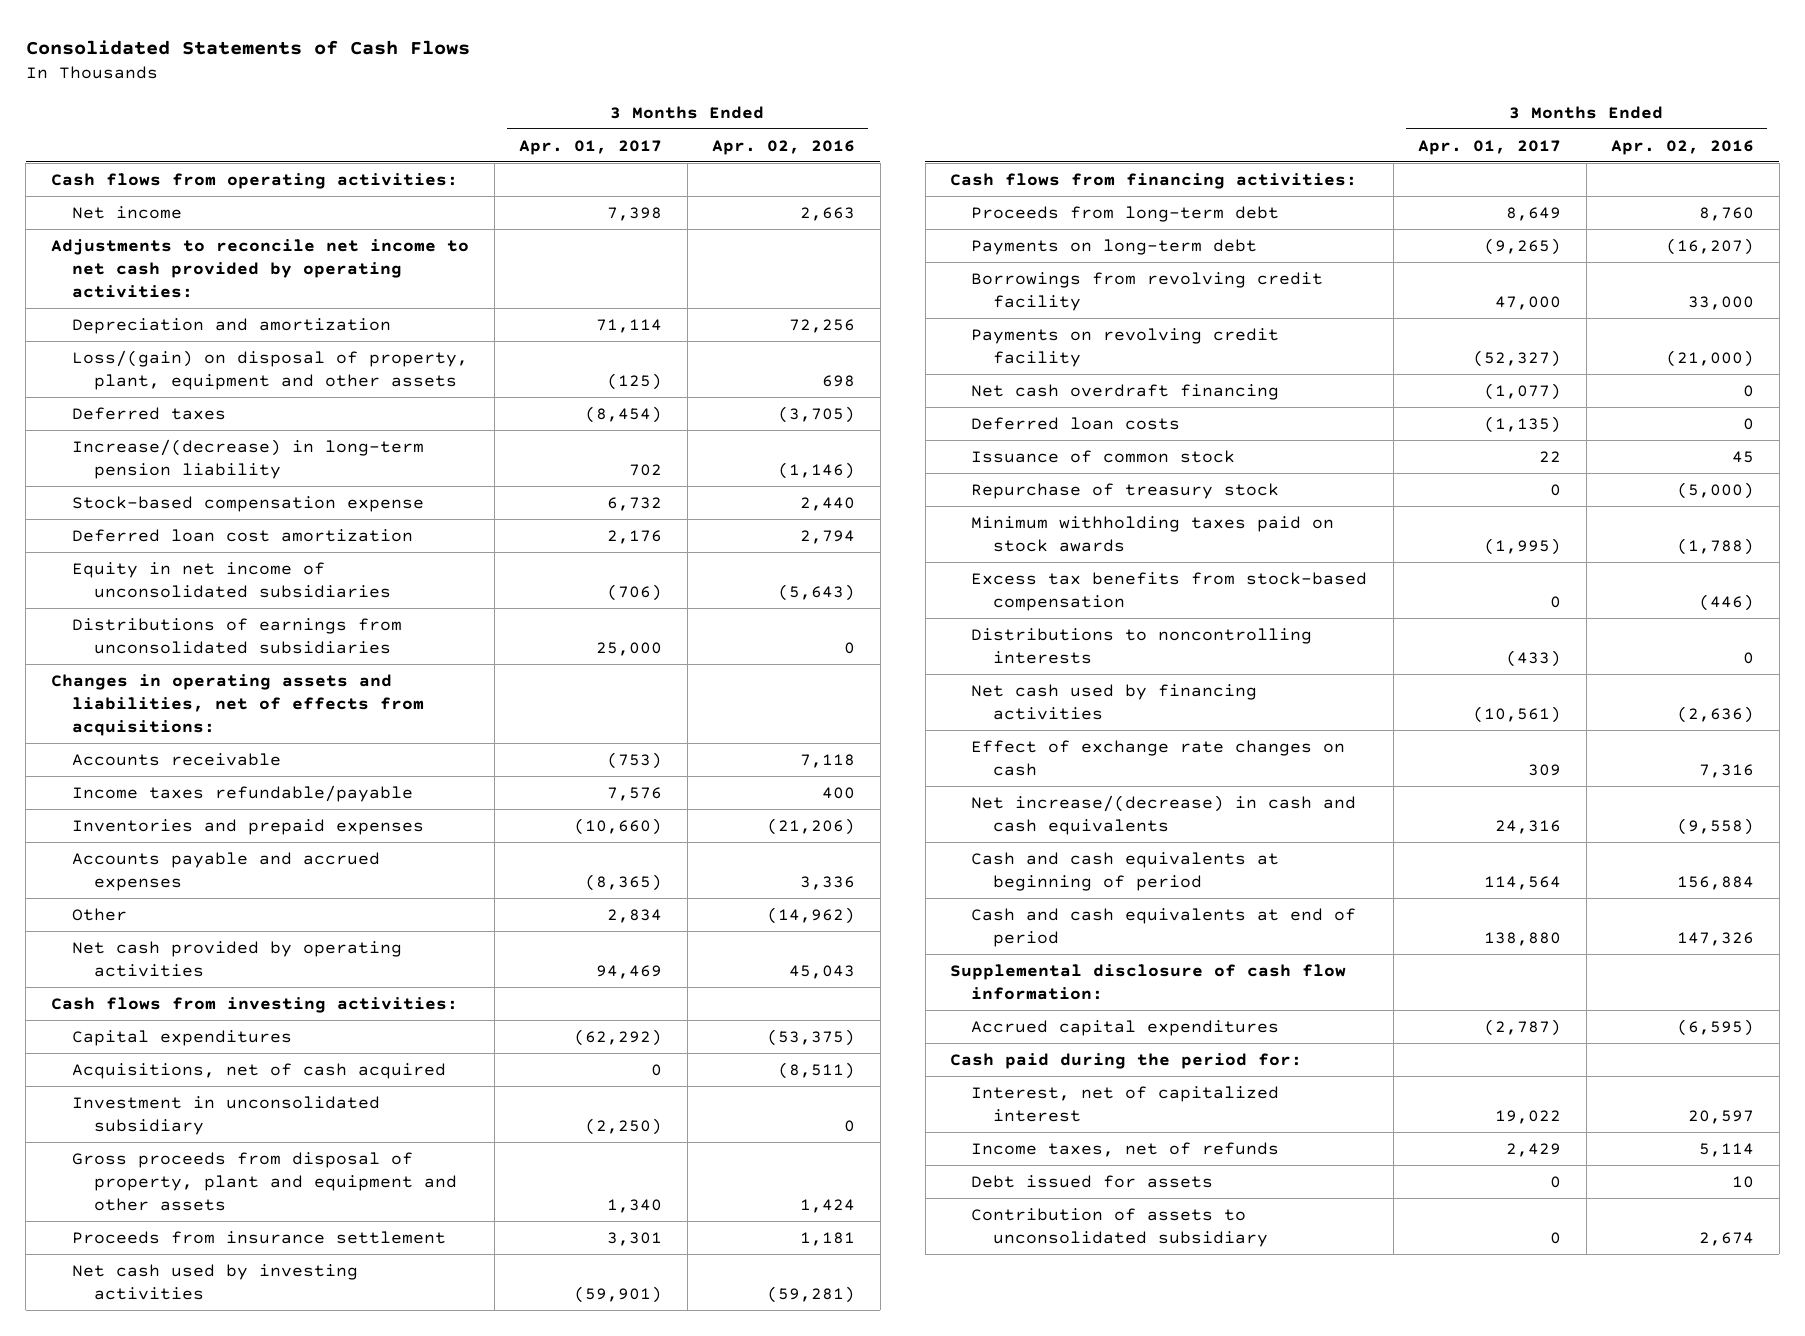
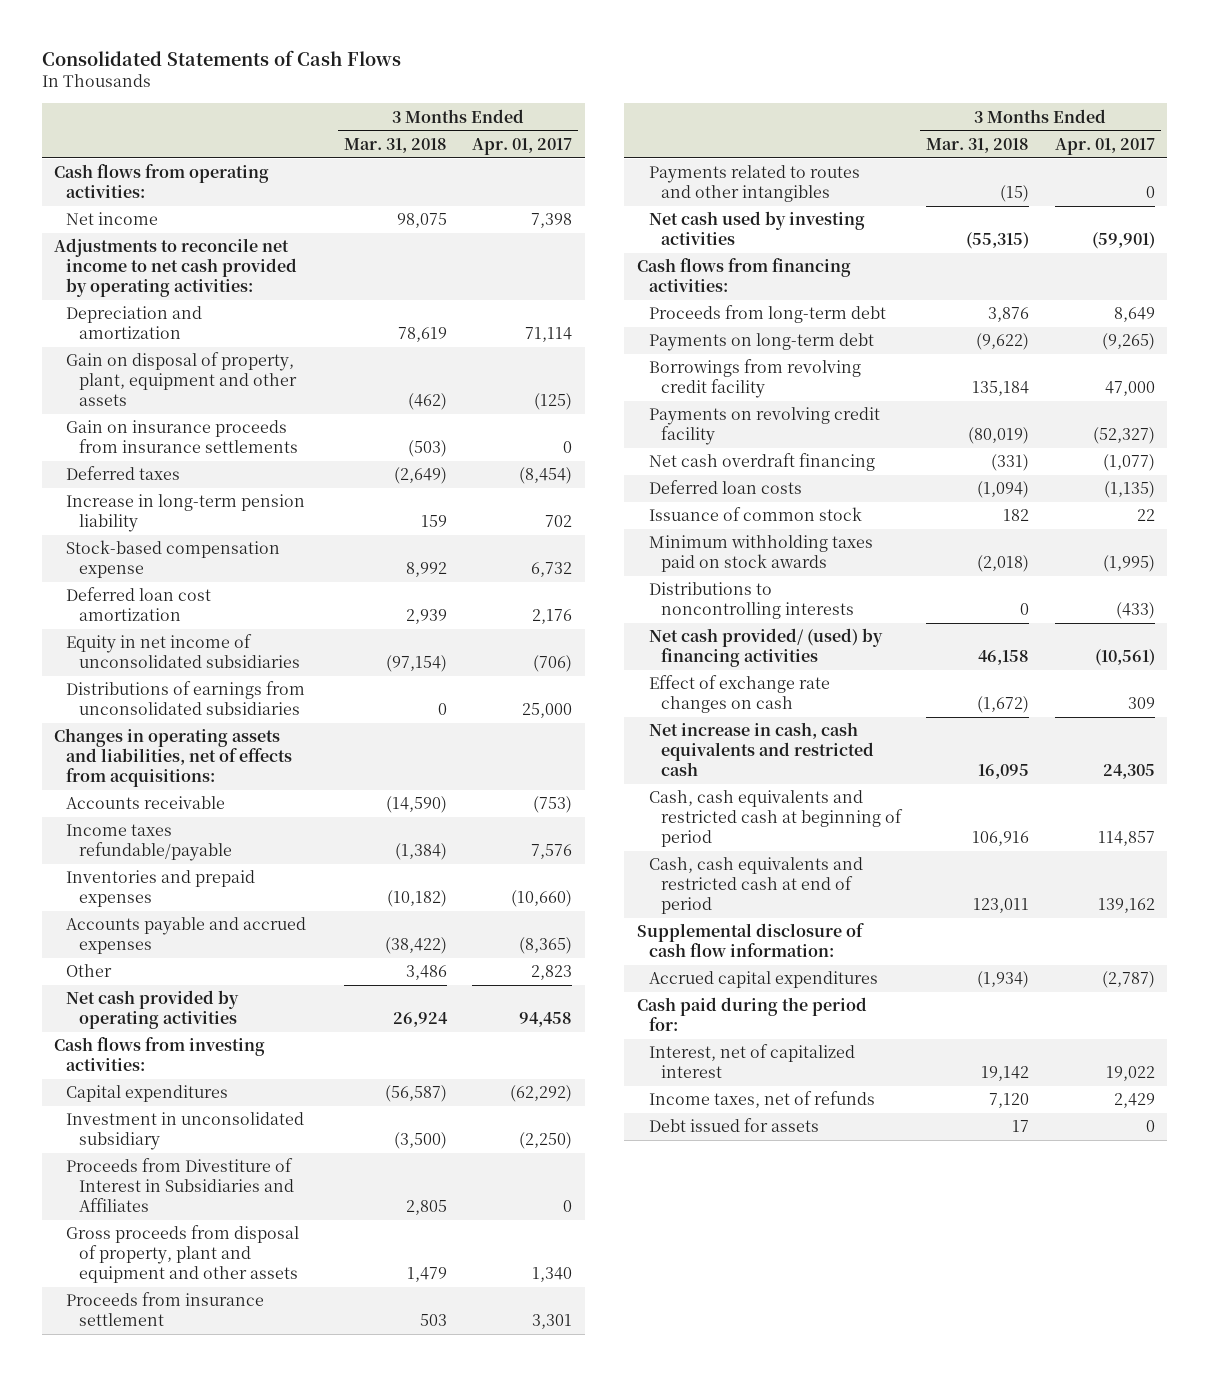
- | 3 Months Ended Apr. 01, 2017 | 3 Months Ended Apr. 02, 2016
+ | 3 Months Ended Mar. 31, 2018 | 3 Months Ended Apr. 01, 2017
- Loss/(gain) on disposal of property, plant, equipment and other assets | (125) | 698
+ Gain on disposal of property, plant, equipment and other assets | (462) | (125)
+ Gain on insurance proceeds from insurance settlements | (503) | 0
- Increase/(decrease) in long-term pension liability | 702 | (1,146)
+ Increase in long-term pension liability | 159 | 702
- Other | 2,834 | (14,962)
- Net cash provided by operating activities | 94,469 | 45,043
+ Other | 3,486 | 2,823
+ Net cash provided by operating activities | 26,924 | 94,458
- Acquisitions, net of cash acquired | 0 | (8,511)
+ Proceeds from Divestiture of Interest in Subsidiaries and Affiliates | 2,805 | 0
+ Payments related to routes and other intangibles | (15) | 0
- Repurchase of treasury stock | 0 | (5,000)
- Excess tax benefits from stock-based compensation | 0 | (446)
- Net cash used by financing activities | (10,561) | (2,636)
+ Net cash provided/ (used) by financing activities | 46,158 | (10,561)
- Net increase/(decrease) in cash and cash equivalents | 24,316 | (9,558)
- Cash and cash equivalents at beginning of period | 114,564 | 156,884
- Cash and cash equivalents at end of period | 138,880 | 147,326
+ Net increase in cash, cash equivalents and restricted cash | 16,095 | 24,305
+ Cash, cash equivalents and restricted cash at beginning of period | 106,916 | 114,857
+ Cash, cash equivalents and restricted cash at end of period | 123,011 | 139,162
- Contribution of assets to unconsolidated subsidiary | 0 | 2,674

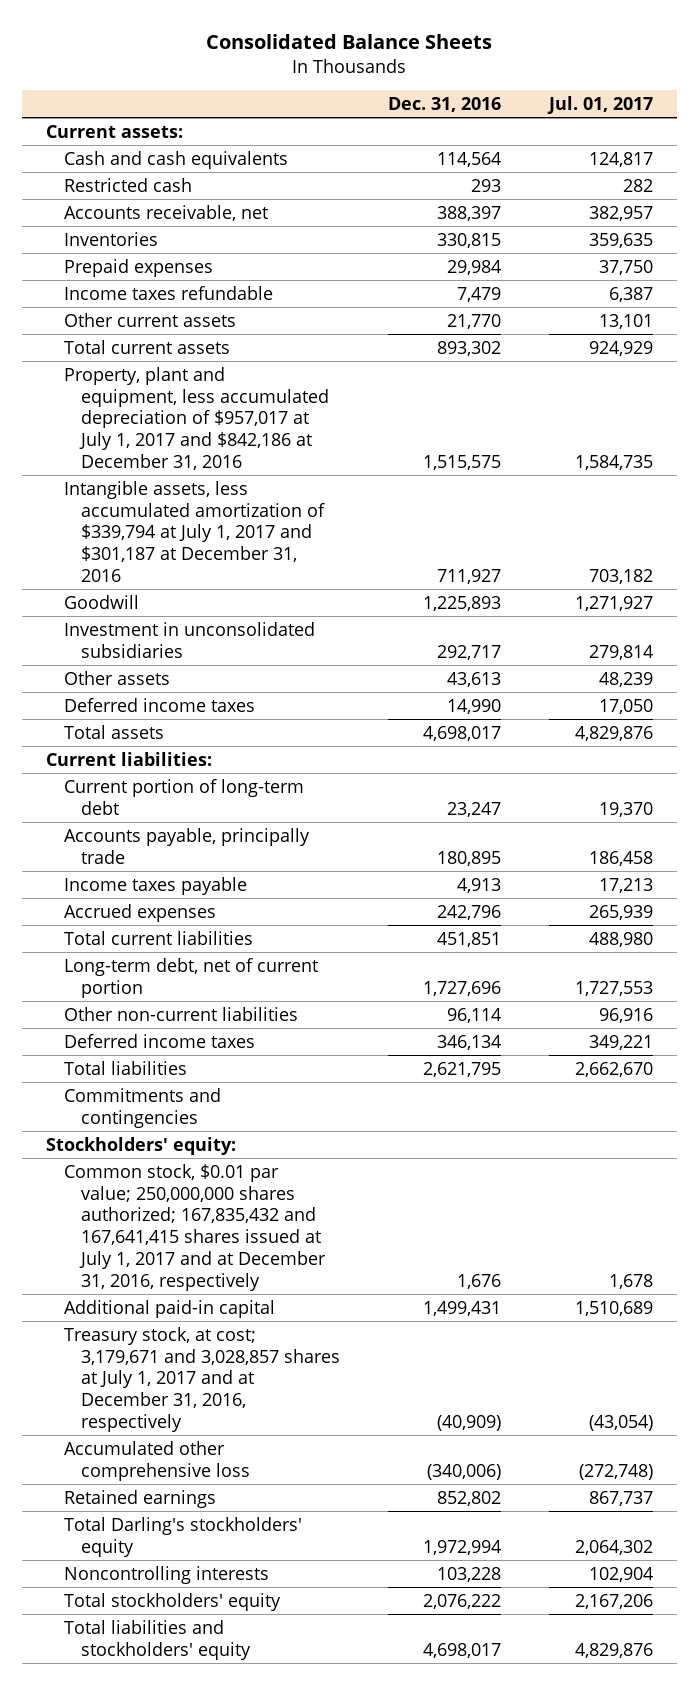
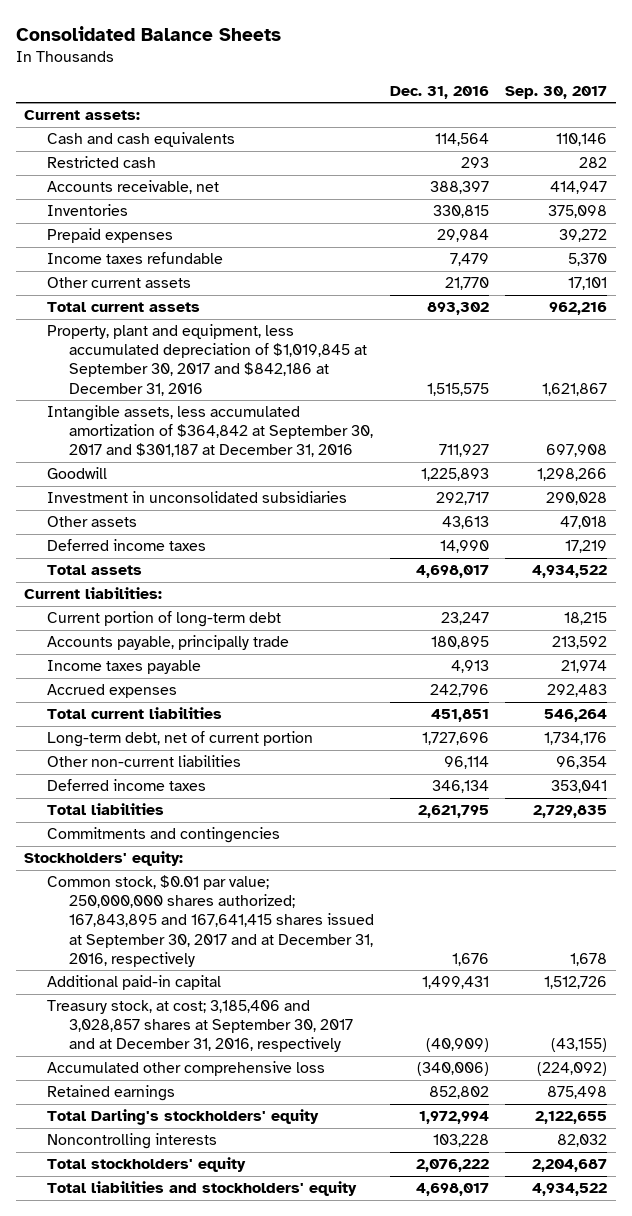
- | Dec. 31, 2016 | Jul. 01, 2017
+ | Dec. 31, 2016 | Sep. 30, 2017
- Property, plant and equipment, less accumulated depreciation of $957,017 at July 1, 2017 and $842,186 at December 31, 2016 | 1,515,575 | 1,584,735
- Intangible assets, less accumulated amortization of $339,794 at July 1, 2017 and $301,187 at December 31, 2016 | 711,927 | 703,182
+ Property, plant and equipment, less accumulated depreciation of $1,019,845 at September 30, 2017 and $842,186 at December 31, 2016 | 1,515,575 | 1,621,867
+ Intangible assets, less accumulated amortization of $364,842 at September 30, 2017 and $301,187 at December 31, 2016 | 711,927 | 697,908
- Common stock, $0.01 par value; 250,000,000 shares authorized; 167,835,432 and 167,641,415 shares issued at July 1, 2017 and at December 31, 2016, respectively | 1,676 | 1,678
+ Common stock, $0.01 par value; 250,000,000 shares authorized; 167,843,895 and 167,641,415 shares issued at September 30, 2017 and at December 31, 2016, respectively | 1,676 | 1,678
- Treasury stock, at cost; 3,179,671 and 3,028,857 shares at July 1, 2017 and at December 31, 2016, respectively | (40,909) | (43,054)
+ Treasury stock, at cost; 3,185,406 and 3,028,857 shares at September 30, 2017 and at December 31, 2016, respectively | (40,909) | (43,155)

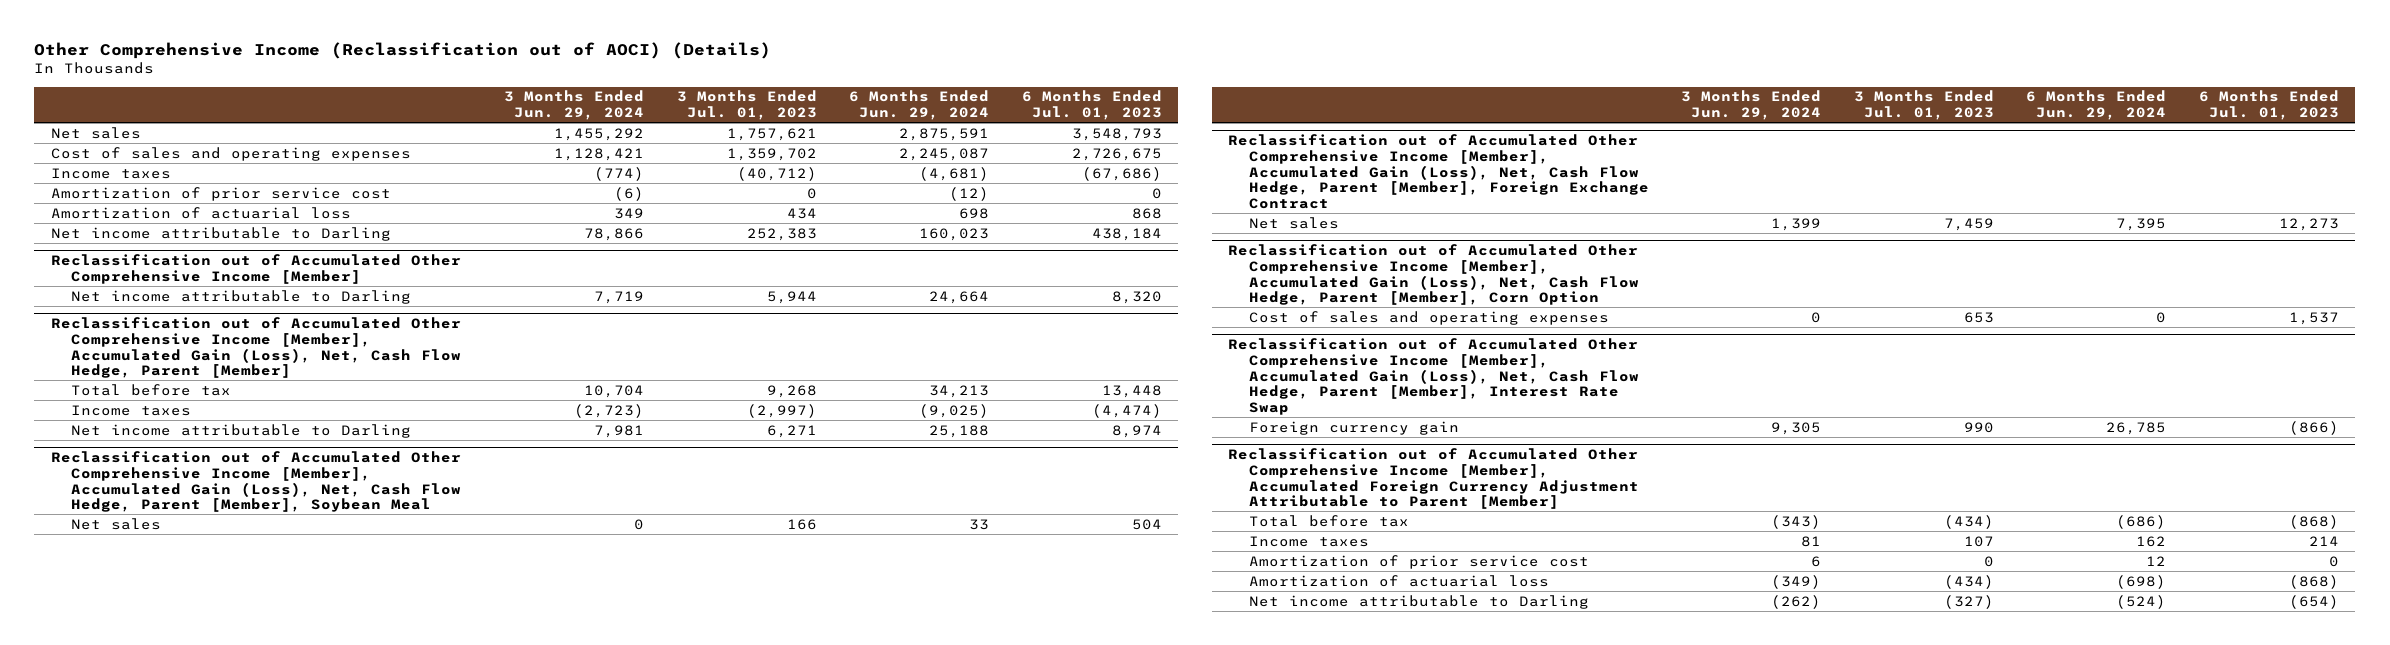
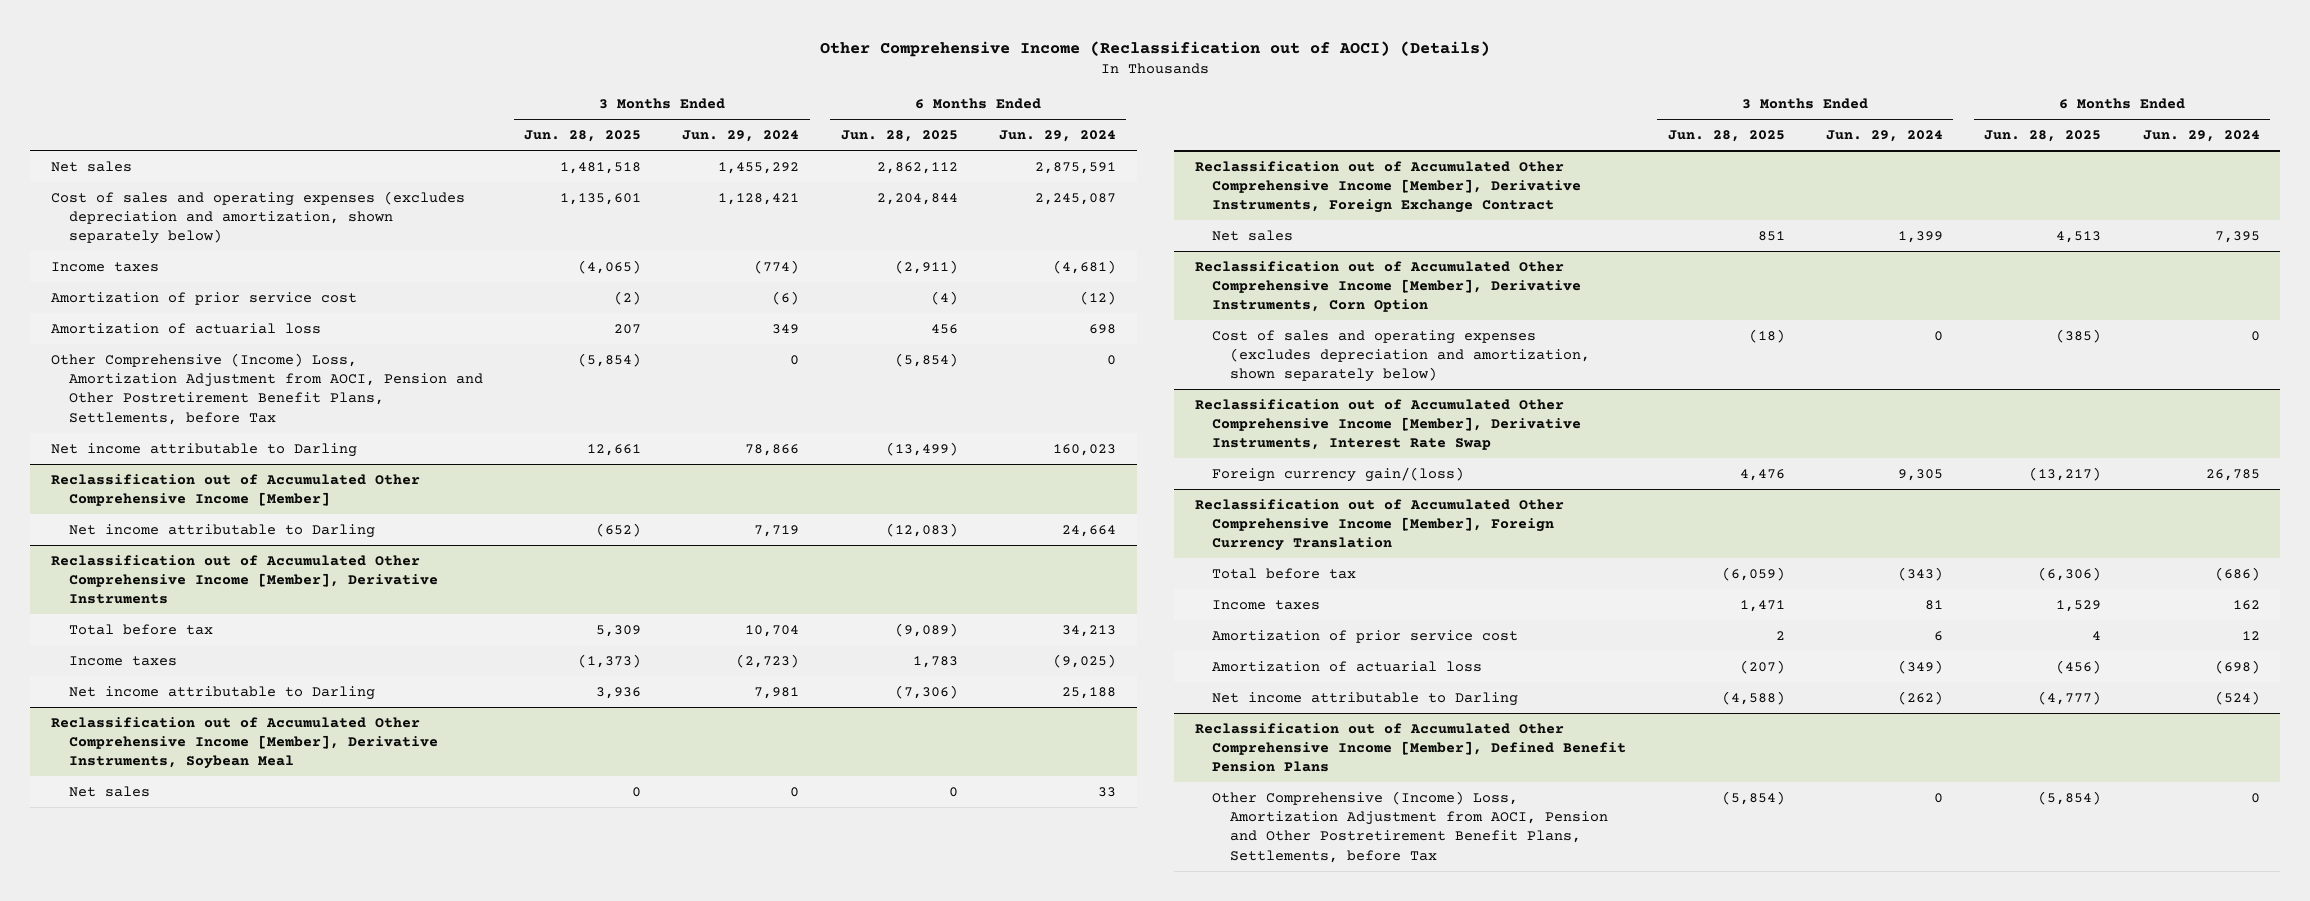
- | 3 Months Ended Jun. 29, 2024 | 3 Months Ended Jul. 01, 2023 | 6 Months Ended Jun. 29, 2024 | 6 Months Ended Jul. 01, 2023
+ | 3 Months Ended Jun. 28, 2025 | 3 Months Ended Jun. 29, 2024 | 6 Months Ended Jun. 28, 2025 | 6 Months Ended Jun. 29, 2024
- Cost of sales and operating expenses | 1,128,421 | 1,359,702 | 2,245,087 | 2,726,675
+ Cost of sales and operating expenses (excludes depreciation and amortization, shown separately below) | 1,135,601 | 1,128,421 | 2,204,844 | 2,245,087
+ Other Comprehensive (Income) Loss, Amortization Adjustment from AOCI, Pension and Other Postretirement Benefit Plans, Settlements, before Tax | (5,854) | 0 | (5,854) | 0
- Reclassification out of Accumulated Other Comprehensive Income [Member], Accumulated Gain (Loss), Net, Cash Flow Hedge, Parent [Member]
+ Reclassification out of Accumulated Other Comprehensive Income [Member], Derivative Instruments
- Reclassification out of Accumulated Other Comprehensive Income [Member], Accumulated Gain (Loss), Net, Cash Flow Hedge, Parent [Member], Soybean Meal
+ Reclassification out of Accumulated Other Comprehensive Income [Member], Derivative Instruments, Soybean Meal
- Reclassification out of Accumulated Other Comprehensive Income [Member], Accumulated Gain (Loss), Net, Cash Flow Hedge, Parent [Member], Foreign Exchange Contract
+ Reclassification out of Accumulated Other Comprehensive Income [Member], Derivative Instruments, Foreign Exchange Contract
- Reclassification out of Accumulated Other Comprehensive Income [Member], Accumulated Gain (Loss), Net, Cash Flow Hedge, Parent [Member], Corn Option
- Cost of sales and operating expenses | 0 | 653 | 0 | 1,537
- Reclassification out of Accumulated Other Comprehensive Income [Member], Accumulated Gain (Loss), Net, Cash Flow Hedge, Parent [Member], Interest Rate Swap
- Foreign currency gain | 9,305 | 990 | 26,785 | (866)
- Reclassification out of Accumulated Other Comprehensive Income [Member], Accumulated Foreign Currency Adjustment Attributable to Parent [Member]
+ Reclassification out of Accumulated Other Comprehensive Income [Member], Derivative Instruments, Corn Option
+ Cost of sales and operating expenses (excludes depreciation and amortization, shown separately below) | (18) | 0 | (385) | 0
+ Reclassification out of Accumulated Other Comprehensive Income [Member], Derivative Instruments, Interest Rate Swap
+ Foreign currency gain/(loss) | 4,476 | 9,305 | (13,217) | 26,785
+ Reclassification out of Accumulated Other Comprehensive Income [Member], Foreign Currency Translation
+ Reclassification out of Accumulated Other Comprehensive Income [Member], Defined Benefit Pension Plans
+ Other Comprehensive (Income) Loss, Amortization Adjustment from AOCI, Pension and Other Postretirement Benefit Plans, Settlements, before Tax | (5,854) | 0 | (5,854) | 0

